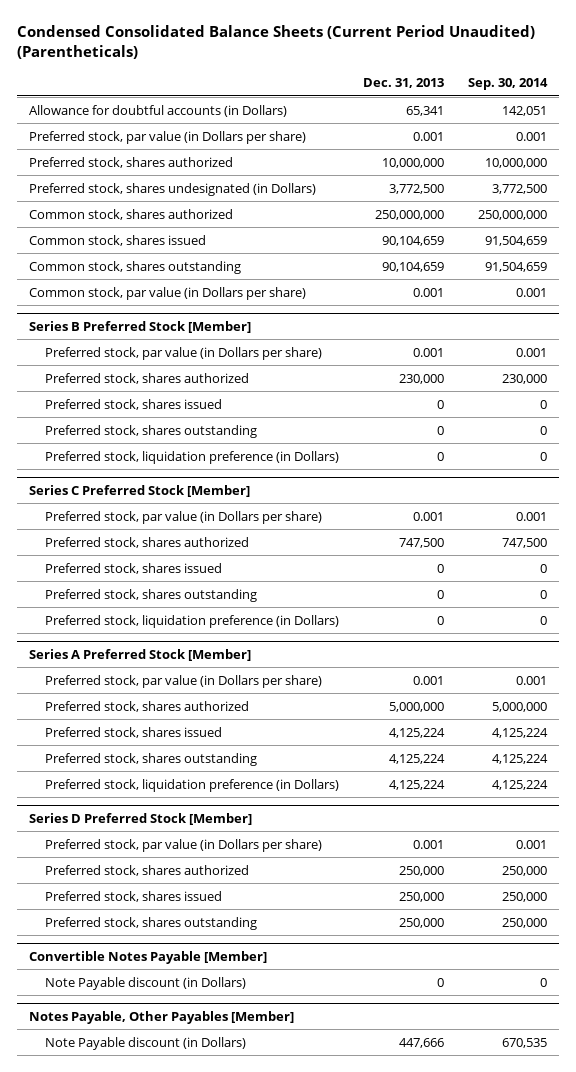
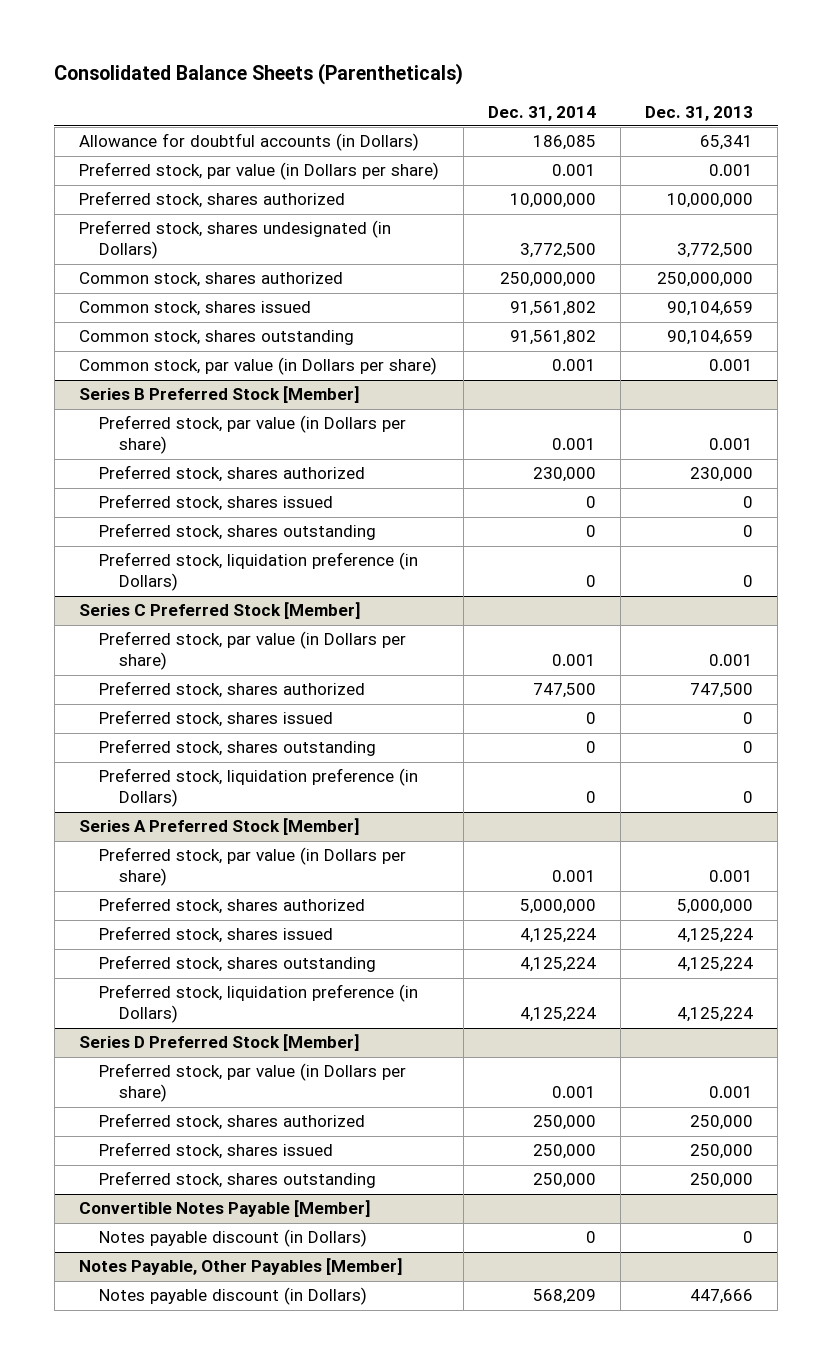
- Condensed Consolidated Balance Sheets (Current Period Unaudited) (Parentheticals)
+ Consolidated Balance Sheets (Parentheticals)
- | Dec. 31, 2013 | Sep. 30, 2014
+ | Dec. 31, 2014 | Dec. 31, 2013
@ Convertible Notes Payable [Member]
- Note Payable discount (in Dollars) | 0 | 0
+ Notes payable discount (in Dollars) | 0 | 0
@ Notes Payable, Other Payables [Member]
- Note Payable discount (in Dollars) | 447,666 | 670,535
+ Notes payable discount (in Dollars) | 568,209 | 447,666

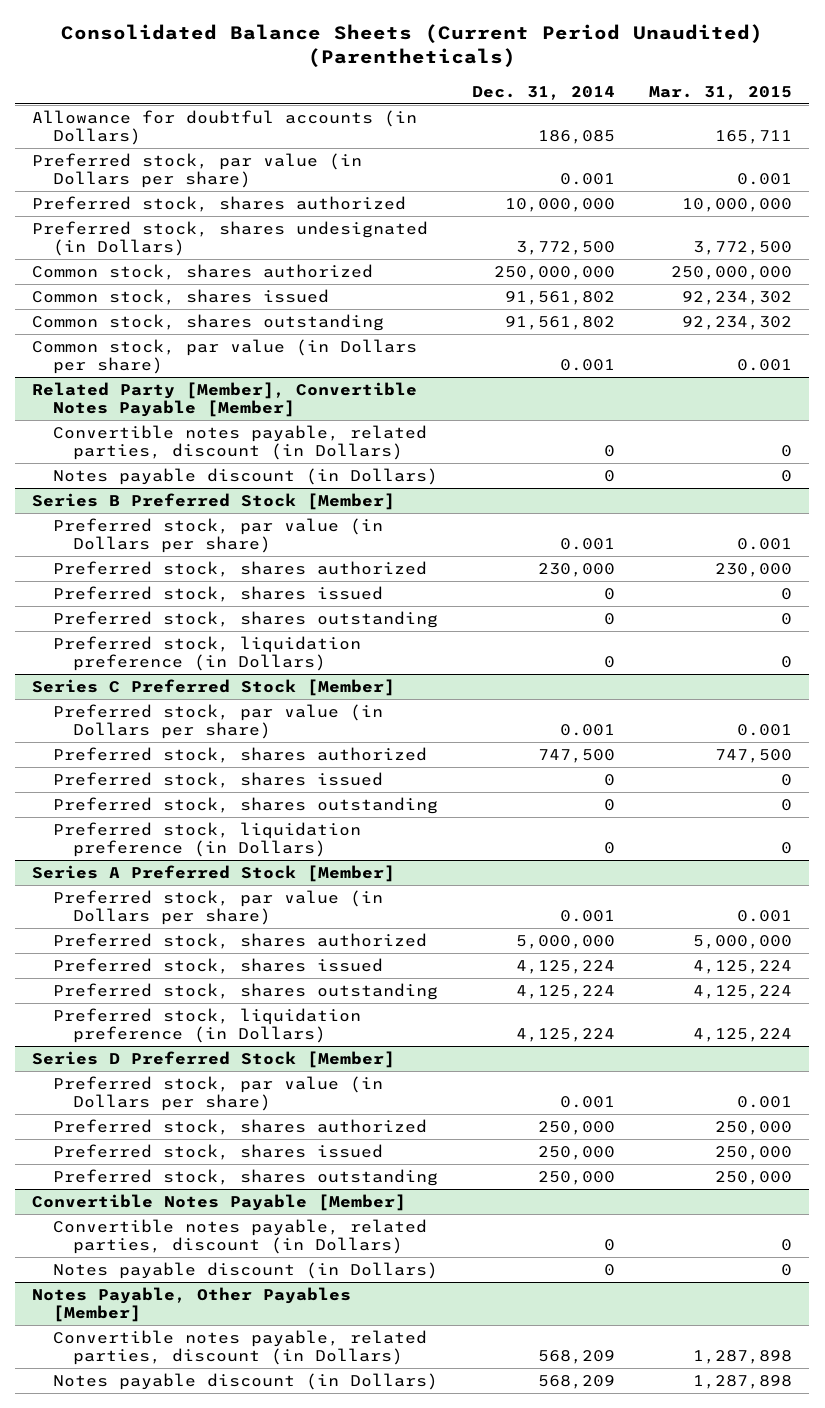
- Consolidated Balance Sheets (Parentheticals)
+ Consolidated Balance Sheets (Current Period Unaudited) (Parentheticals)
- | Dec. 31, 2014 | Dec. 31, 2013
+ | Dec. 31, 2014 | Mar. 31, 2015
+ Related Party [Member], Convertible Notes Payable [Member]
+ Convertible notes payable, related parties, discount (in Dollars) | 0 | 0
+ Notes payable discount (in Dollars) | 0 | 0
@ Convertible Notes Payable [Member]
+ Convertible notes payable, related parties, discount (in Dollars) | 0 | 0
@ Notes Payable, Other Payables [Member]
+ Convertible notes payable, related parties, discount (in Dollars) | 568,209 | 1,287,898

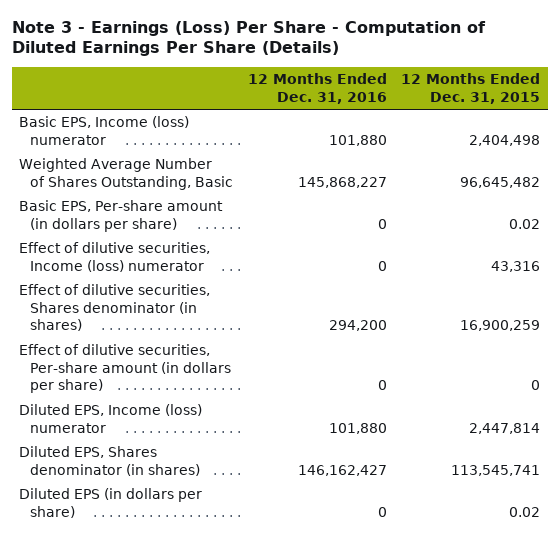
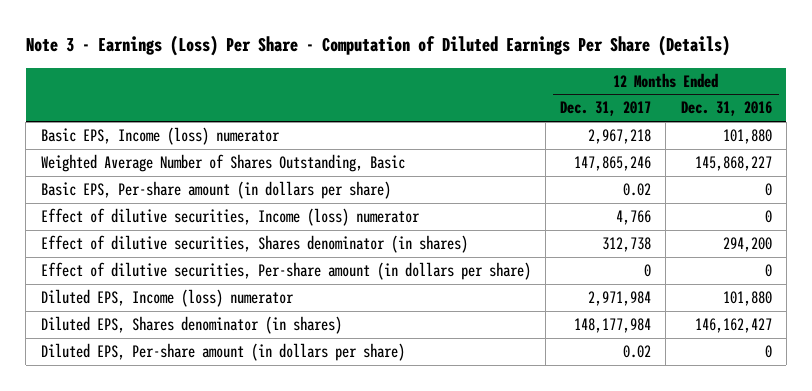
- | 12 Months Ended Dec. 31, 2016 | 12 Months Ended Dec. 31, 2015
+ | 12 Months Ended Dec. 31, 2017 | 12 Months Ended Dec. 31, 2016
- Diluted EPS (in dollars per share) | 0 | 0.02
+ Diluted EPS, Per-share amount (in dollars per share) | 0.02 | 0

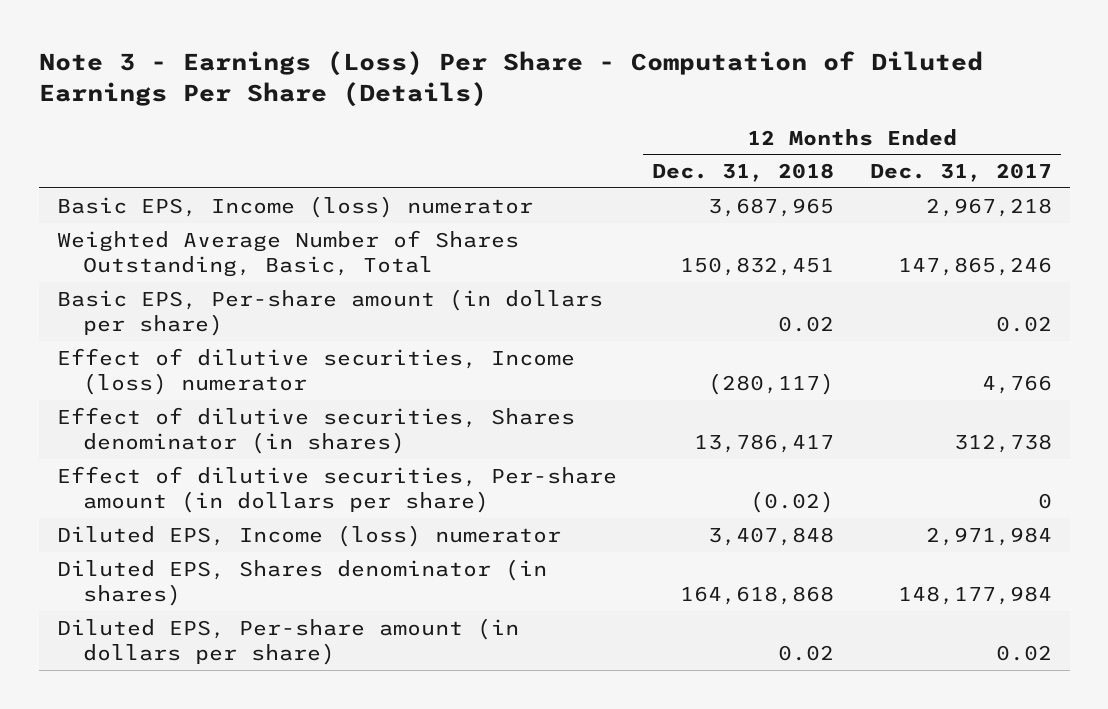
- | 12 Months Ended Dec. 31, 2017 | 12 Months Ended Dec. 31, 2016
+ | 12 Months Ended Dec. 31, 2018 | 12 Months Ended Dec. 31, 2017
- Weighted Average Number of Shares Outstanding, Basic | 147,865,246 | 145,868,227
+ Weighted Average Number of Shares Outstanding, Basic, Total | 150,832,451 | 147,865,246

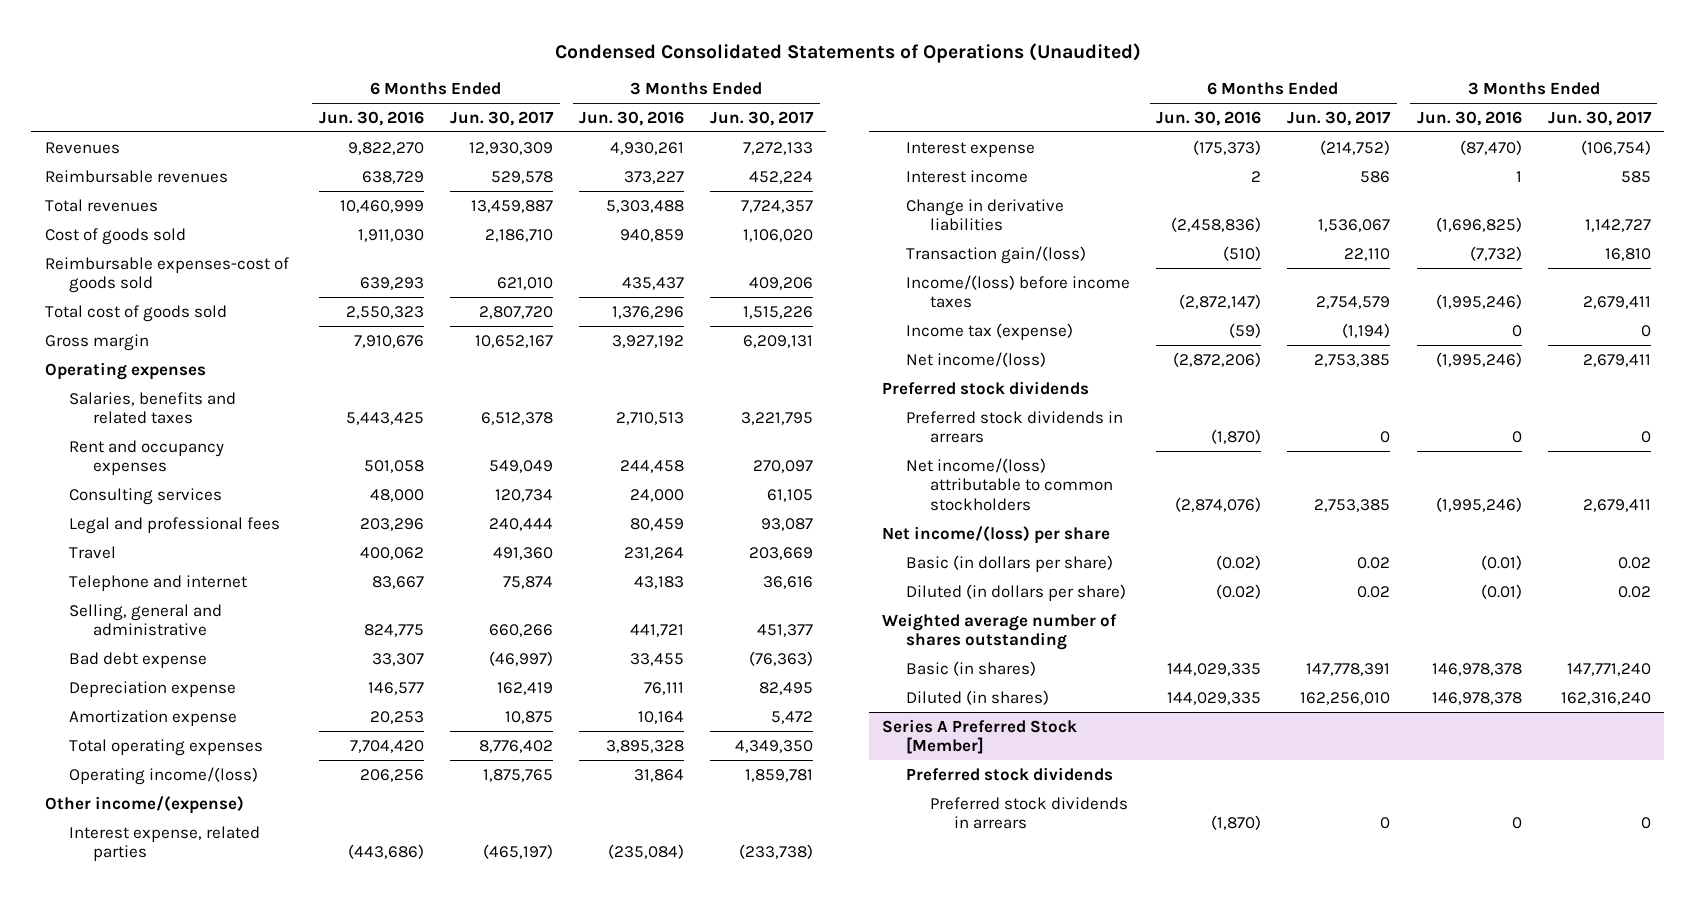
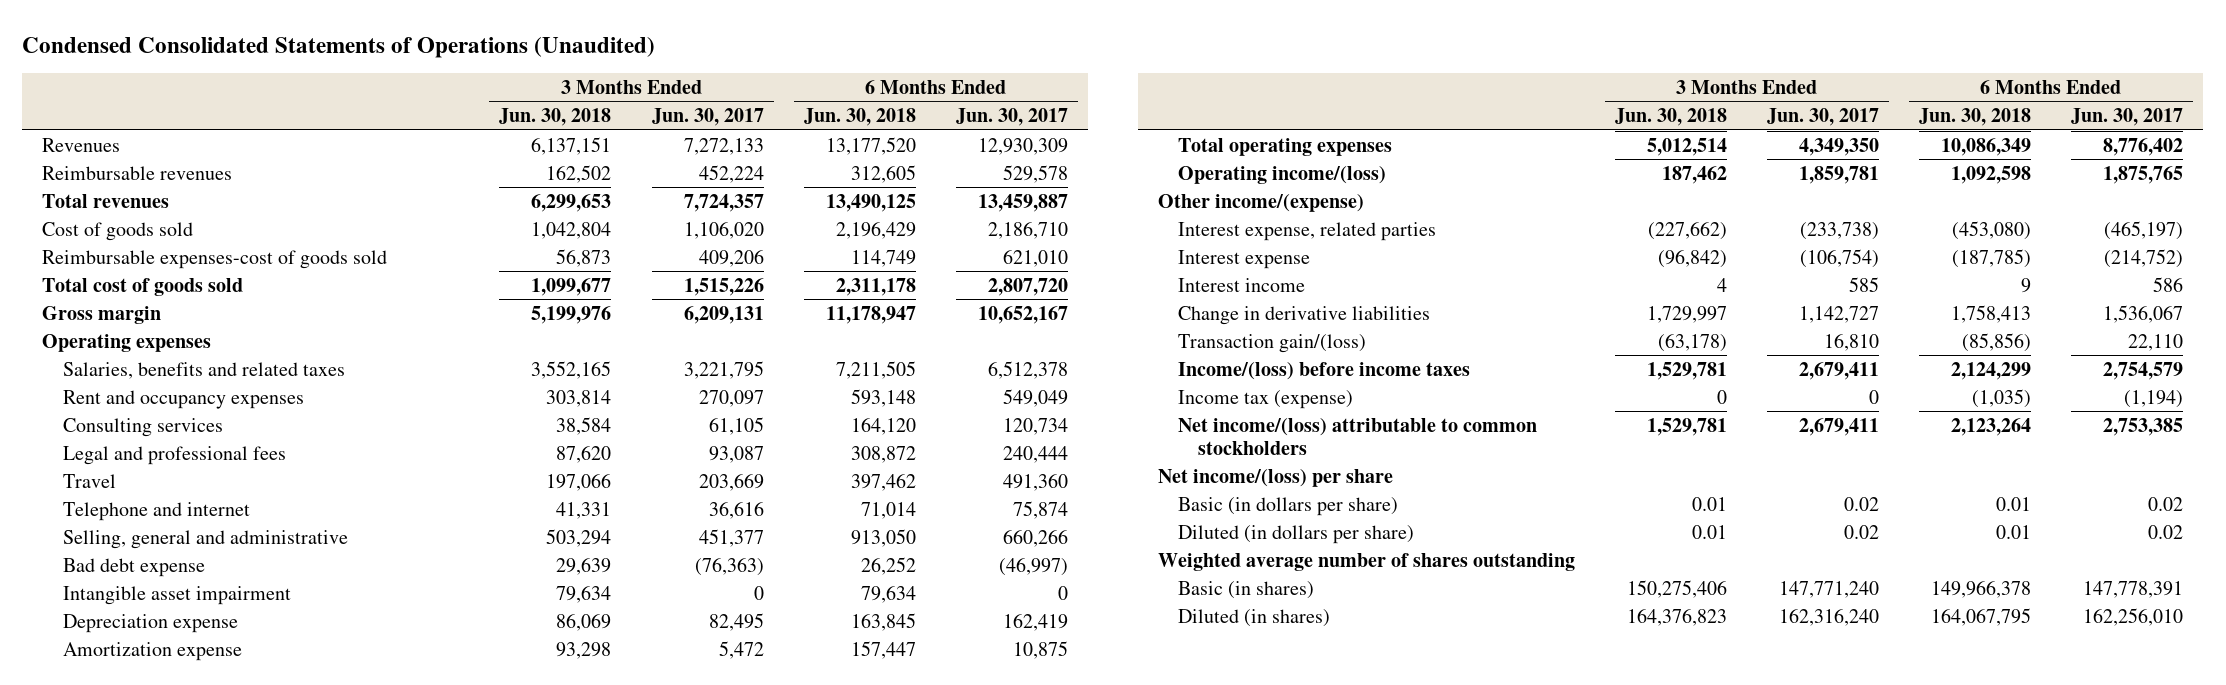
- | 6 Months Ended Jun. 30, 2016 | 6 Months Ended Jun. 30, 2017 | 3 Months Ended Jun. 30, 2016 | 3 Months Ended Jun. 30, 2017
+ | 3 Months Ended Jun. 30, 2018 | 3 Months Ended Jun. 30, 2017 | 6 Months Ended Jun. 30, 2018 | 6 Months Ended Jun. 30, 2017
+ Intangible asset impairment | 79,634 | 0 | 79,634 | 0
- Net income/(loss) | (2,872,206) | 2,753,385 | (1,995,246) | 2,679,411
- Preferred stock dividends
- Preferred stock dividends in arrears | (1,870) | 0 | 0 | 0
- Series A Preferred Stock [Member]
- Preferred stock dividends
- Preferred stock dividends in arrears | (1,870) | 0 | 0 | 0

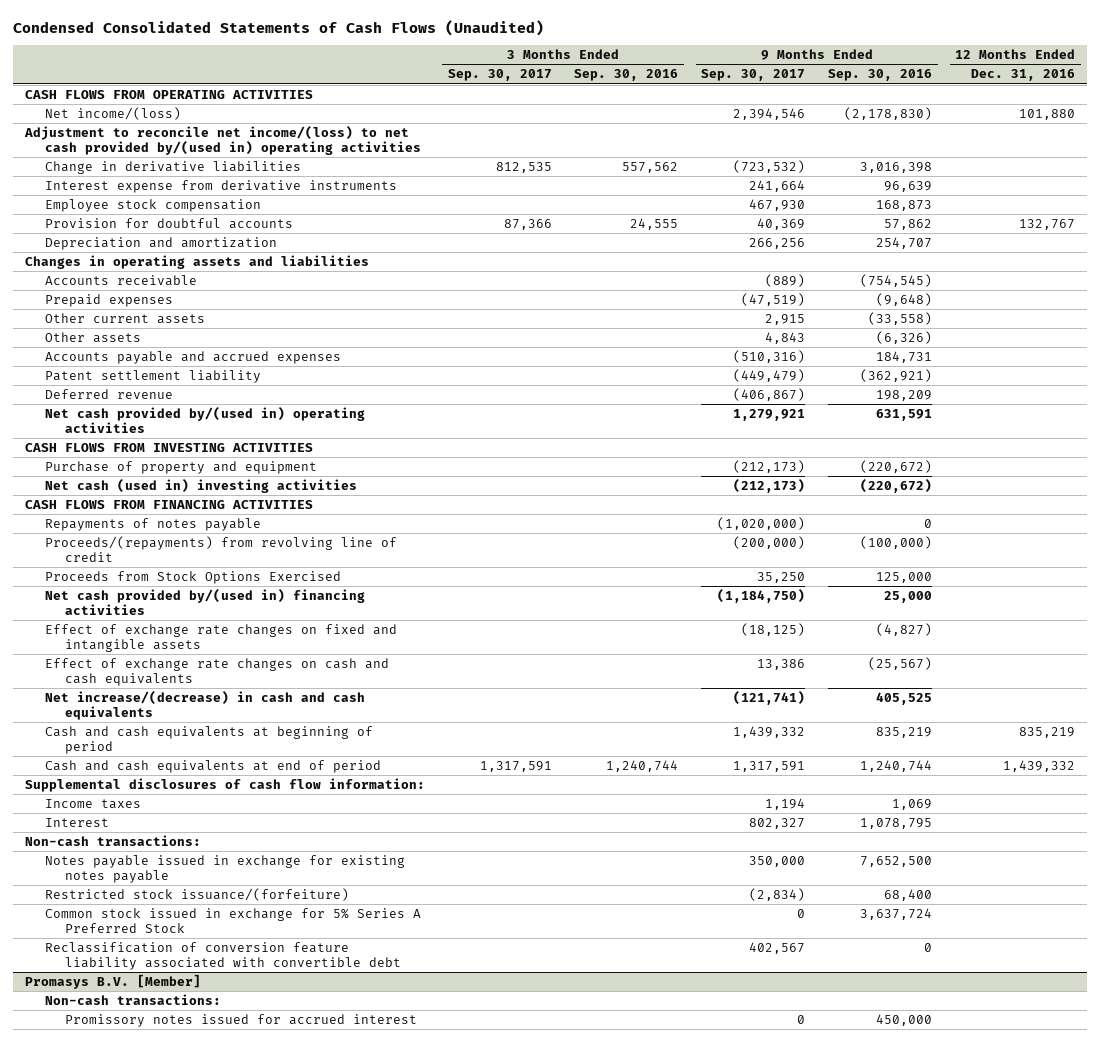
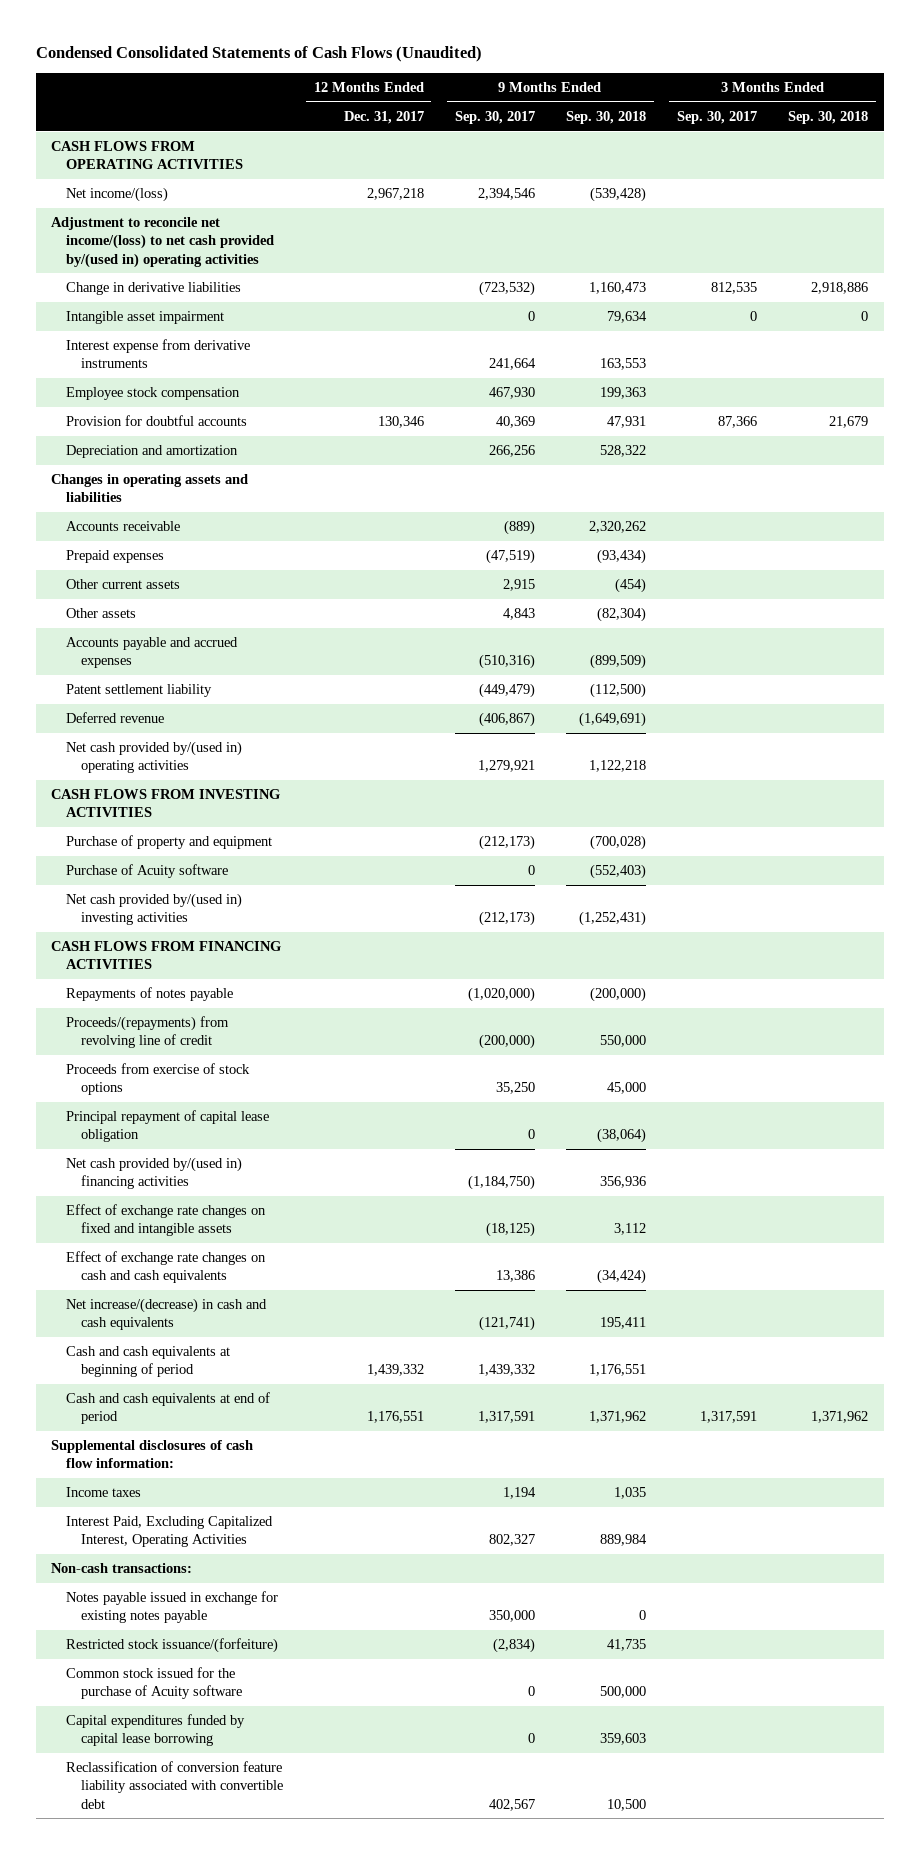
- | 3 Months Ended Sep. 30, 2017 | 3 Months Ended Sep. 30, 2016 | 9 Months Ended Sep. 30, 2017 | 9 Months Ended Sep. 30, 2016 | 12 Months Ended Dec. 31, 2016
+ | 12 Months Ended Dec. 31, 2017 | 9 Months Ended Sep. 30, 2017 | 9 Months Ended Sep. 30, 2018 | 3 Months Ended Sep. 30, 2017 | 3 Months Ended Sep. 30, 2018
+ Intangible asset impairment | | 0 | 79,634 | 0 | 0
- Net cash (used in) investing activities | | | (212,173) | (220,672) |
+ Purchase of Acuity software | | 0 | (552,403) | |
+ Net cash provided by/(used in) investing activities | | (212,173) | (1,252,431) | |
- Proceeds from Stock Options Exercised | | | 35,250 | 125,000 |
+ Proceeds from exercise of stock options | | 35,250 | 45,000 | |
+ Principal repayment of capital lease obligation | | 0 | (38,064) | |
- Interest | | | 802,327 | 1,078,795 |
+ Interest Paid, Excluding Capitalized Interest, Operating Activities | | 802,327 | 889,984 | |
- Common stock issued in exchange for 5% Series A Preferred Stock | | | 0 | 3,637,724 |
+ Common stock issued for the purchase of Acuity software | | 0 | 500,000 | |
+ Capital expenditures funded by capital lease borrowing | | 0 | 359,603 | |
- Promasys B.V. [Member]
- Non-cash transactions:
- Promissory notes issued for accrued interest | | | 0 | 450,000 |

